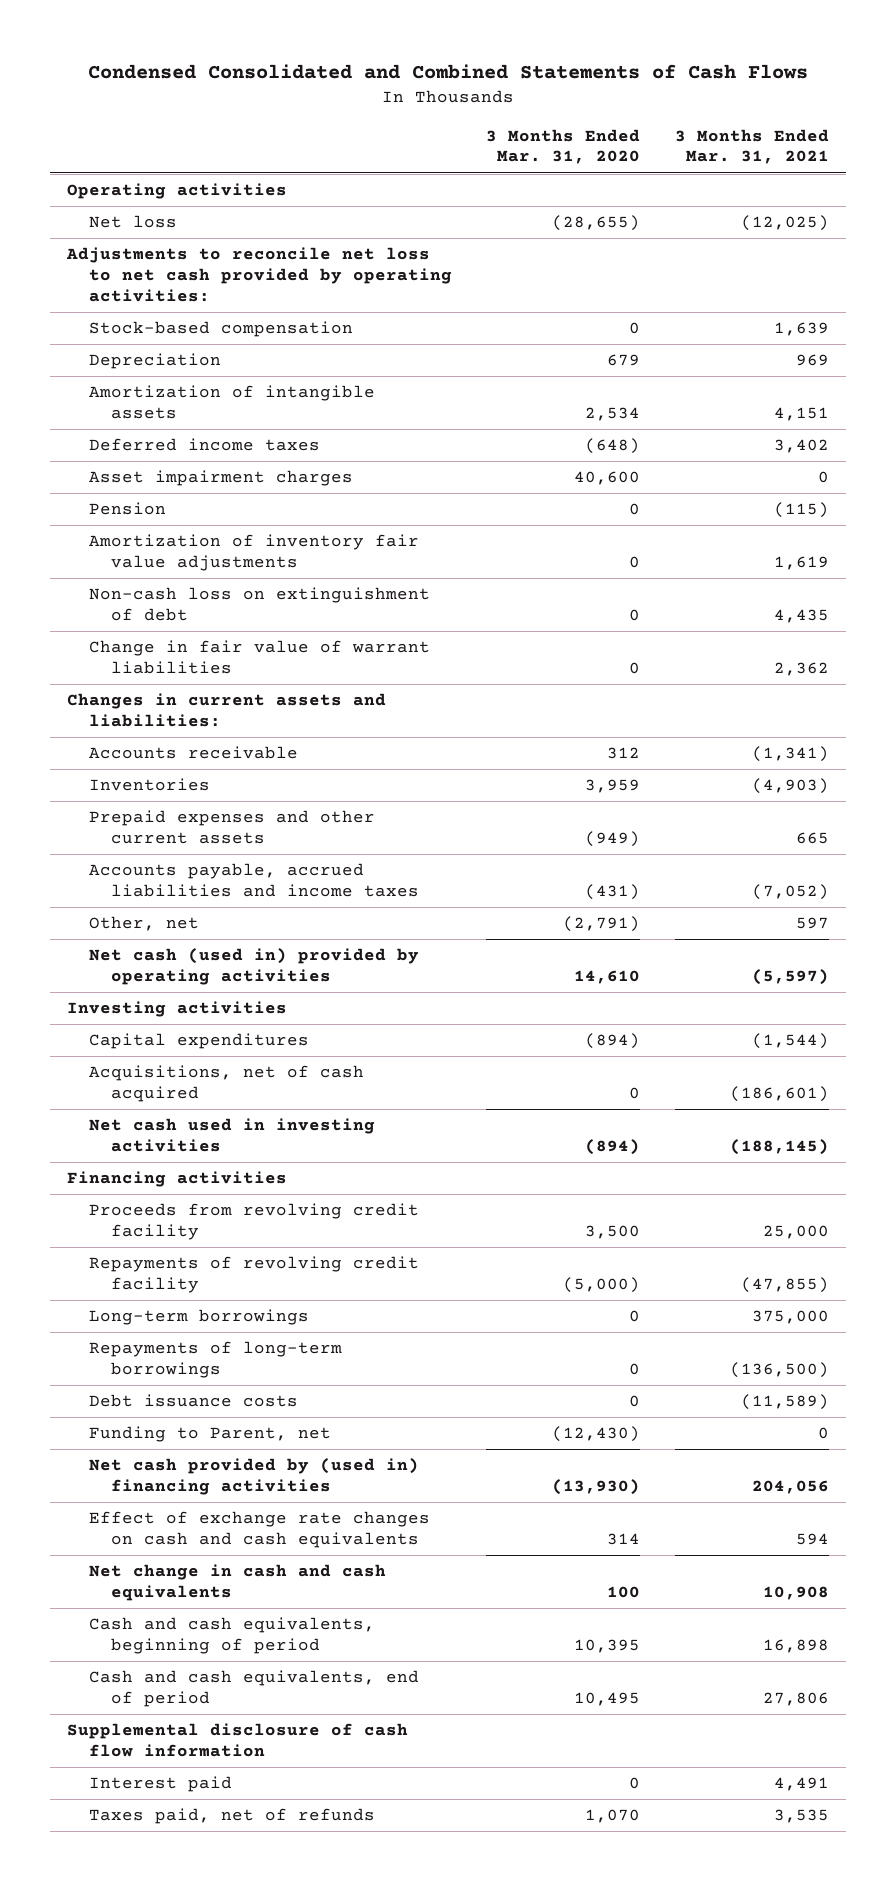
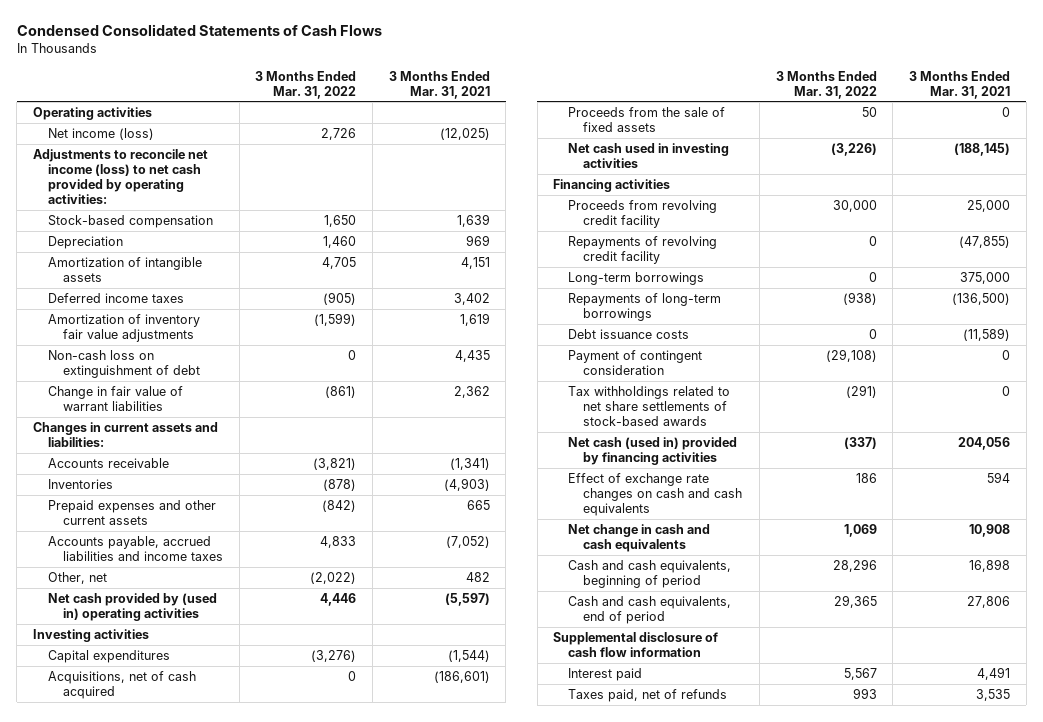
- Condensed Consolidated and Combined Statements of Cash Flows
+ Condensed Consolidated Statements of Cash Flows
- | 3 Months Ended Mar. 31, 2020 | 3 Months Ended Mar. 31, 2021
+ | 3 Months Ended Mar. 31, 2022 | 3 Months Ended Mar. 31, 2021
- Net loss | (28,655) | (12,025)
- Adjustments to reconcile net loss to net cash provided by operating activities:
+ Net income (loss) | 2,726 | (12,025)
+ Adjustments to reconcile net income (loss) to net cash provided by operating activities:
- Asset impairment charges | 40,600 | 0
- Pension | 0 | (115)
- Other, net | (2,791) | 597
- Net cash (used in) provided by operating activities | 14,610 | (5,597)
+ Other, net | (2,022) | 482
+ Net cash provided by (used in) operating activities | 4,446 | (5,597)
+ Proceeds from the sale of fixed assets | 50 | 0
- Funding to Parent, net | (12,430) | 0
- Net cash provided by (used in) financing activities | (13,930) | 204,056
+ Payment of contingent consideration | (29,108) | 0
+ Tax withholdings related to net share settlements of stock-based awards | (291) | 0
+ Net cash (used in) provided by financing activities | (337) | 204,056

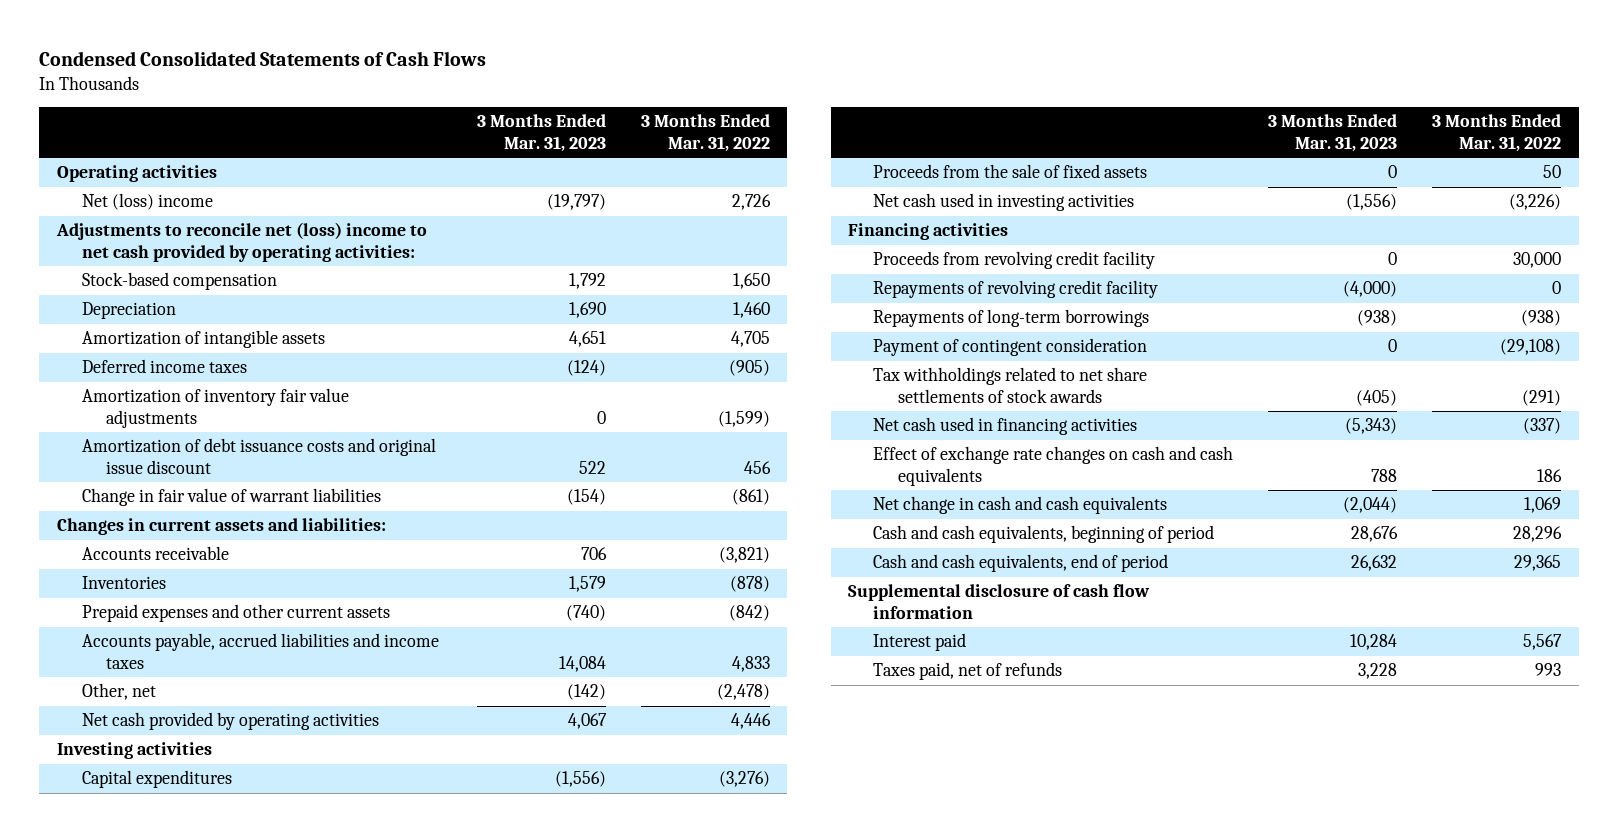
- | 3 Months Ended Mar. 31, 2022 | 3 Months Ended Mar. 31, 2021
+ | 3 Months Ended Mar. 31, 2023 | 3 Months Ended Mar. 31, 2022
- Net income (loss) | 2,726 | (12,025)
- Adjustments to reconcile net income (loss) to net cash provided by operating activities:
+ Net (loss) income | (19,797) | 2,726
+ Adjustments to reconcile net (loss) income to net cash provided by operating activities:
- Non-cash loss on extinguishment of debt | 0 | 4,435
+ Amortization of debt issuance costs and original issue discount | 522 | 456
- Other, net | (2,022) | 482
- Net cash provided by (used in) operating activities | 4,446 | (5,597)
+ Other, net | (142) | (2,478)
+ Net cash provided by operating activities | 4,067 | 4,446
- Acquisitions, net of cash acquired | 0 | (186,601)
- Long-term borrowings | 0 | 375,000
- Debt issuance costs | 0 | (11,589)
- Tax withholdings related to net share settlements of stock-based awards | (291) | 0
- Net cash (used in) provided by financing activities | (337) | 204,056
+ Tax withholdings related to net share settlements of stock awards | (405) | (291)
+ Net cash used in financing activities | (5,343) | (337)

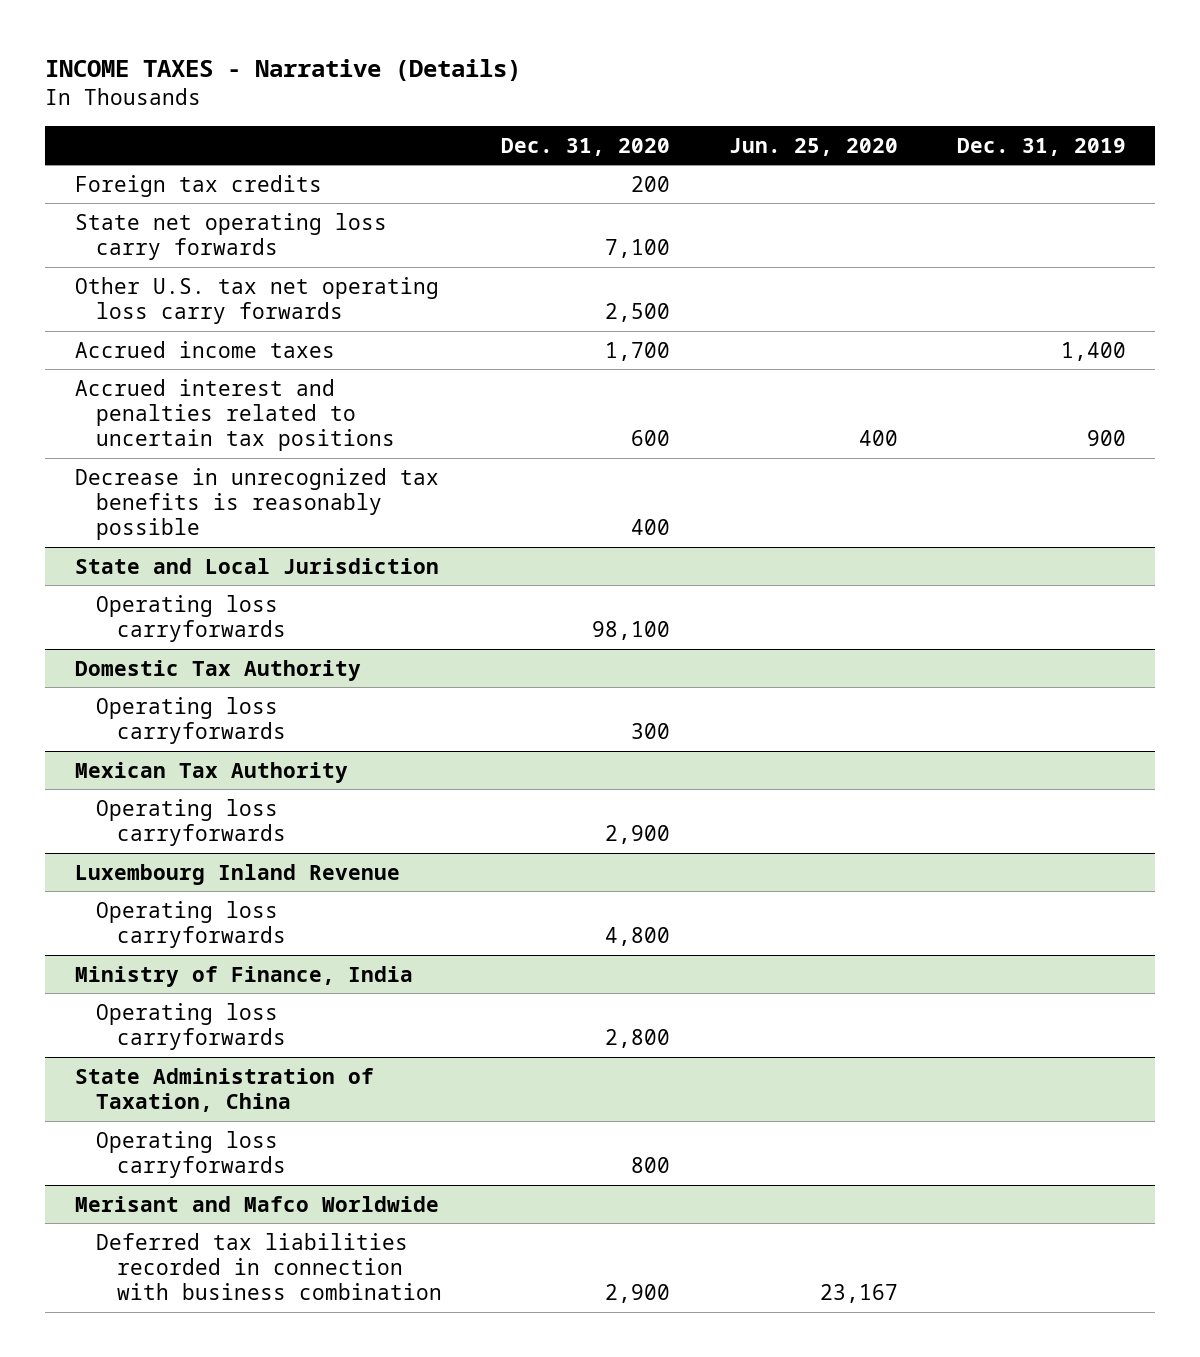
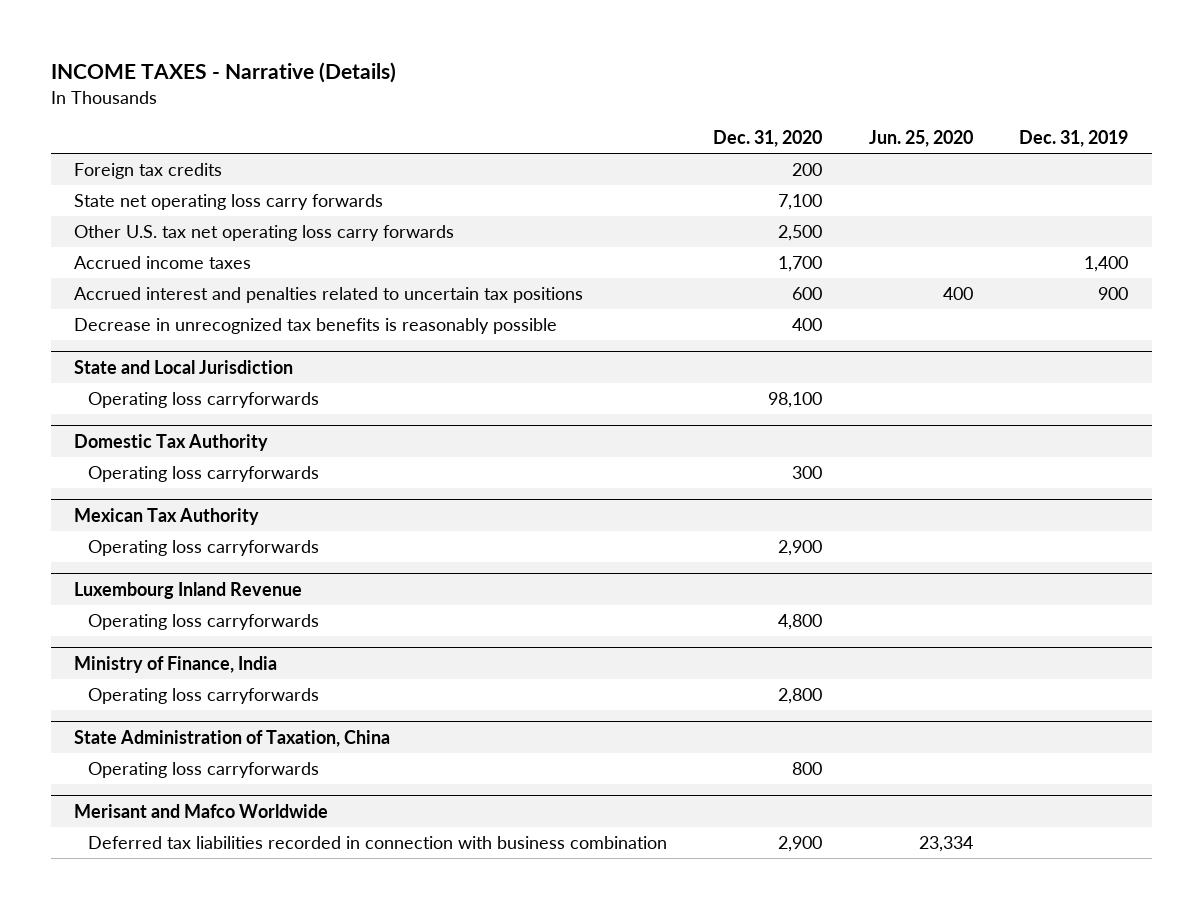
@ Merisant and Mafco Worldwide
- Deferred tax liabilities recorded in connection with business combination | 2,900 | 23,167 |
+ Deferred tax liabilities recorded in connection with business combination | 2,900 | 23,334 |

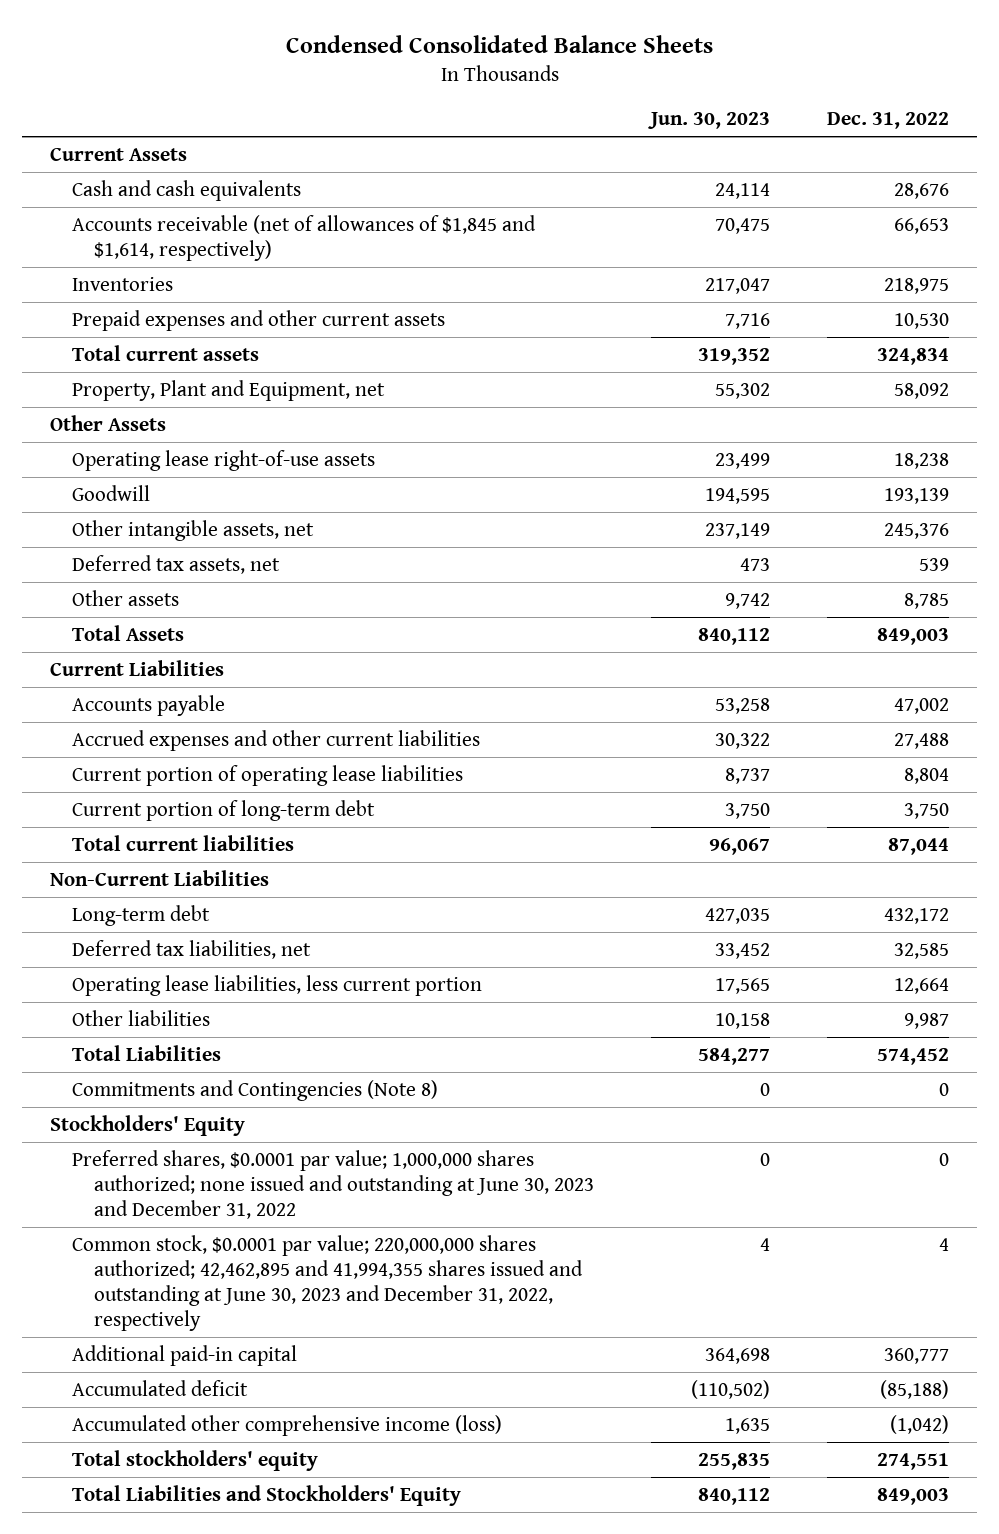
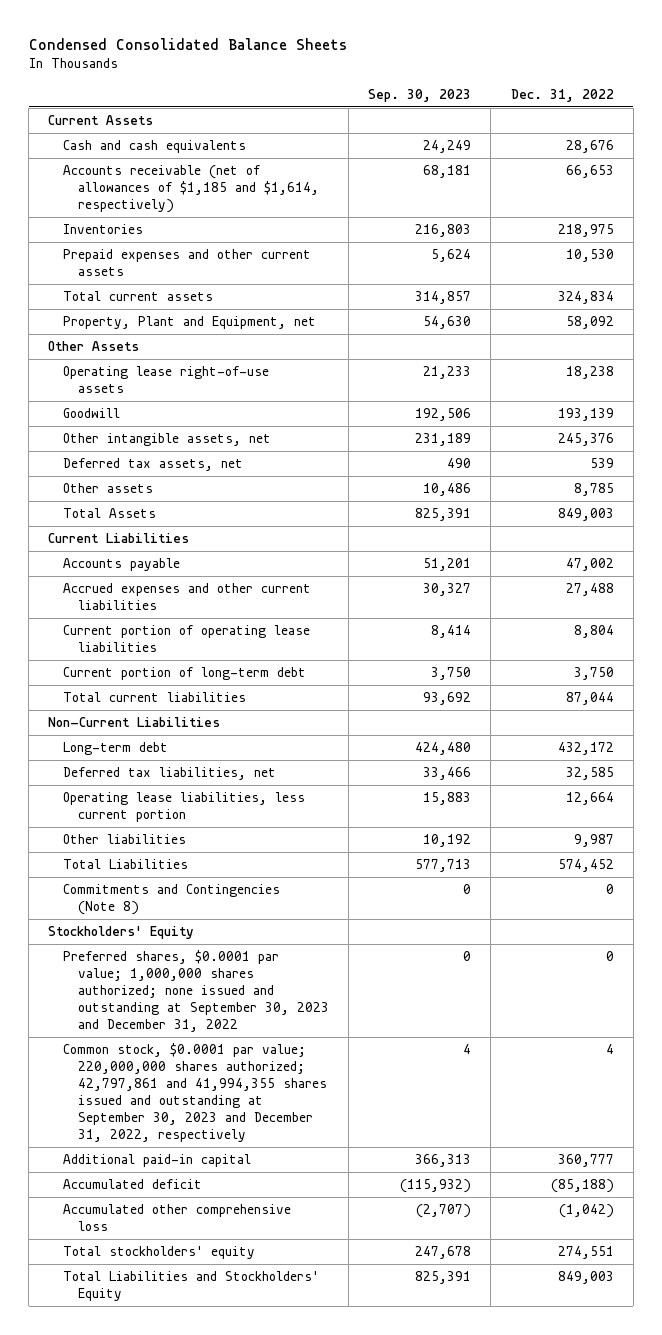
- | Jun. 30, 2023 | Dec. 31, 2022
+ | Sep. 30, 2023 | Dec. 31, 2022
- Accounts receivable (net of allowances of $1,845 and $1,614, respectively) | 70,475 | 66,653
+ Accounts receivable (net of allowances of $1,185 and $1,614, respectively) | 68,181 | 66,653
- Preferred shares, $0.0001 par value; 1,000,000 shares authorized; none issued and outstanding at June 30, 2023 and December 31, 2022 | 0 | 0
- Common stock, $0.0001 par value; 220,000,000 shares authorized; 42,462,895 and 41,994,355 shares issued and outstanding at June 30, 2023 and December 31, 2022, respectively | 4 | 4
+ Preferred shares, $0.0001 par value; 1,000,000 shares authorized; none issued and outstanding at September 30, 2023 and December 31, 2022 | 0 | 0
+ Common stock, $0.0001 par value; 220,000,000 shares authorized; 42,797,861 and 41,994,355 shares issued and outstanding at September 30, 2023 and December 31, 2022, respectively | 4 | 4
- Accumulated other comprehensive income (loss) | 1,635 | (1,042)
+ Accumulated other comprehensive loss | (2,707) | (1,042)

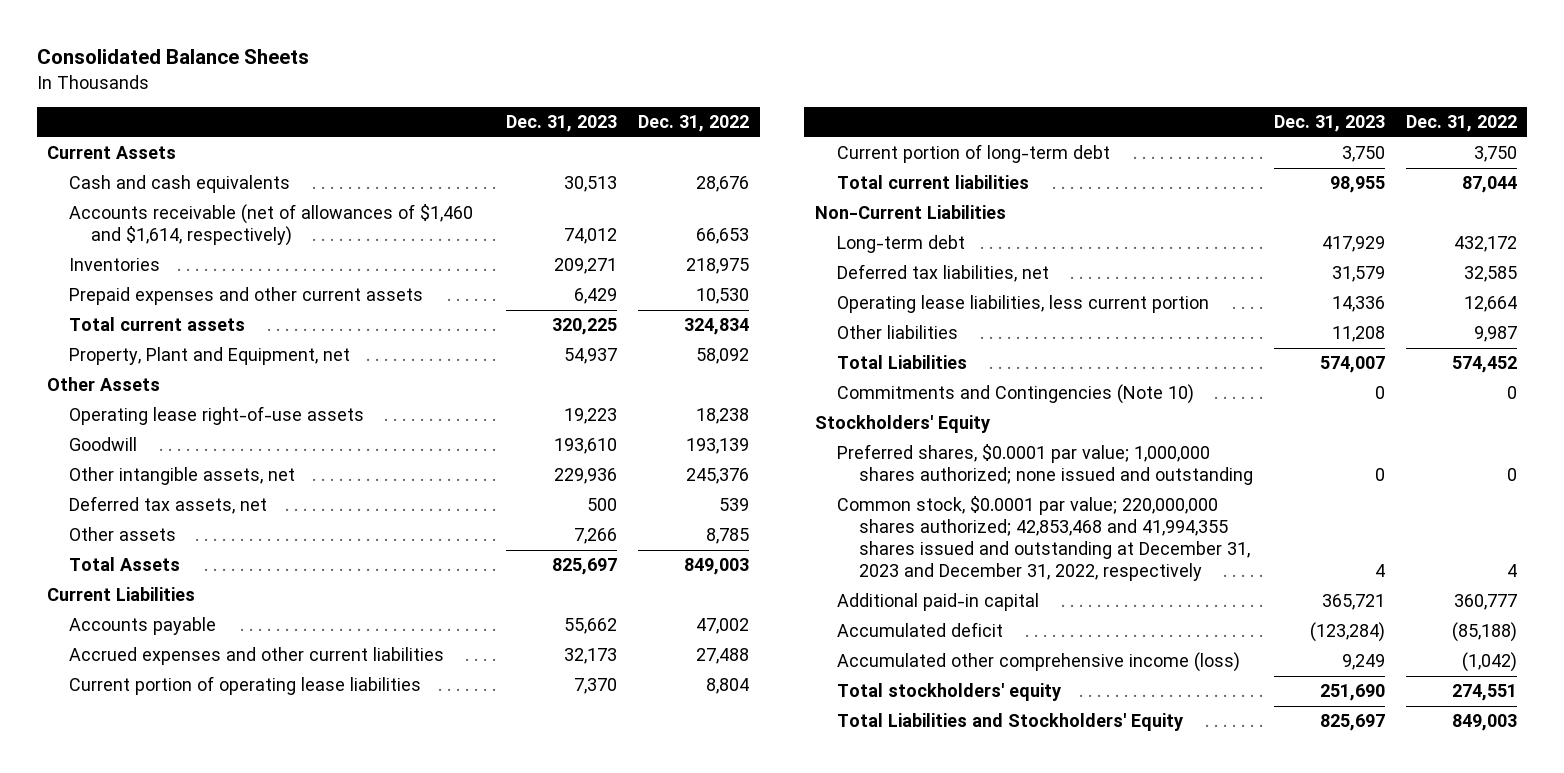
- Condensed Consolidated Balance Sheets
+ Consolidated Balance Sheets
- | Sep. 30, 2023 | Dec. 31, 2022
+ | Dec. 31, 2023 | Dec. 31, 2022
- Accounts receivable (net of allowances of $1,185 and $1,614, respectively) | 68,181 | 66,653
+ Accounts receivable (net of allowances of $1,460 and $1,614, respectively) | 74,012 | 66,653
- Commitments and Contingencies (Note 8) | 0 | 0
+ Commitments and Contingencies (Note 10) | 0 | 0
- Preferred shares, $0.0001 par value; 1,000,000 shares authorized; none issued and outstanding at September 30, 2023 and December 31, 2022 | 0 | 0
- Common stock, $0.0001 par value; 220,000,000 shares authorized; 42,797,861 and 41,994,355 shares issued and outstanding at September 30, 2023 and December 31, 2022, respectively | 4 | 4
+ Preferred shares, $0.0001 par value; 1,000,000 shares authorized; none issued and outstanding | 0 | 0
+ Common stock, $0.0001 par value; 220,000,000 shares authorized; 42,853,468 and 41,994,355 shares issued and outstanding at December 31, 2023 and December 31, 2022, respectively | 4 | 4
- Accumulated other comprehensive loss | (2,707) | (1,042)
+ Accumulated other comprehensive income (loss) | 9,249 | (1,042)

